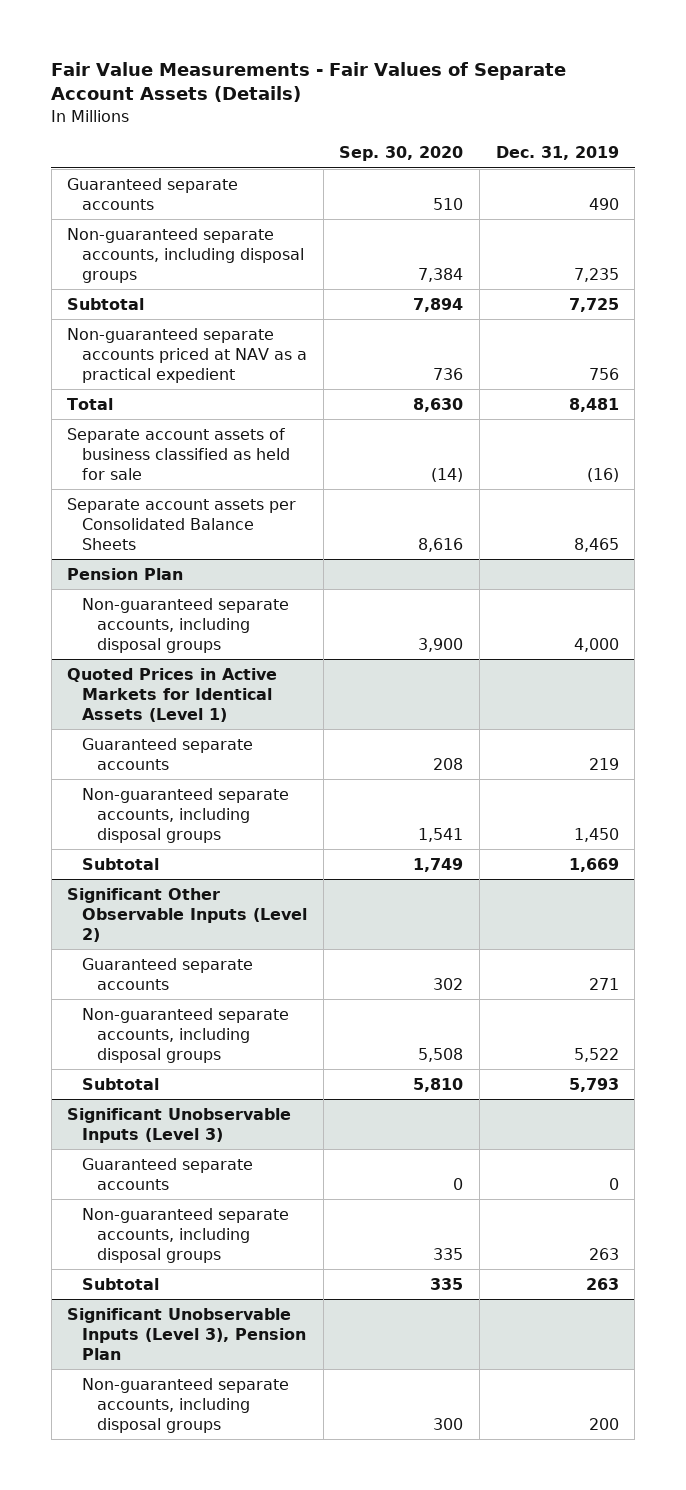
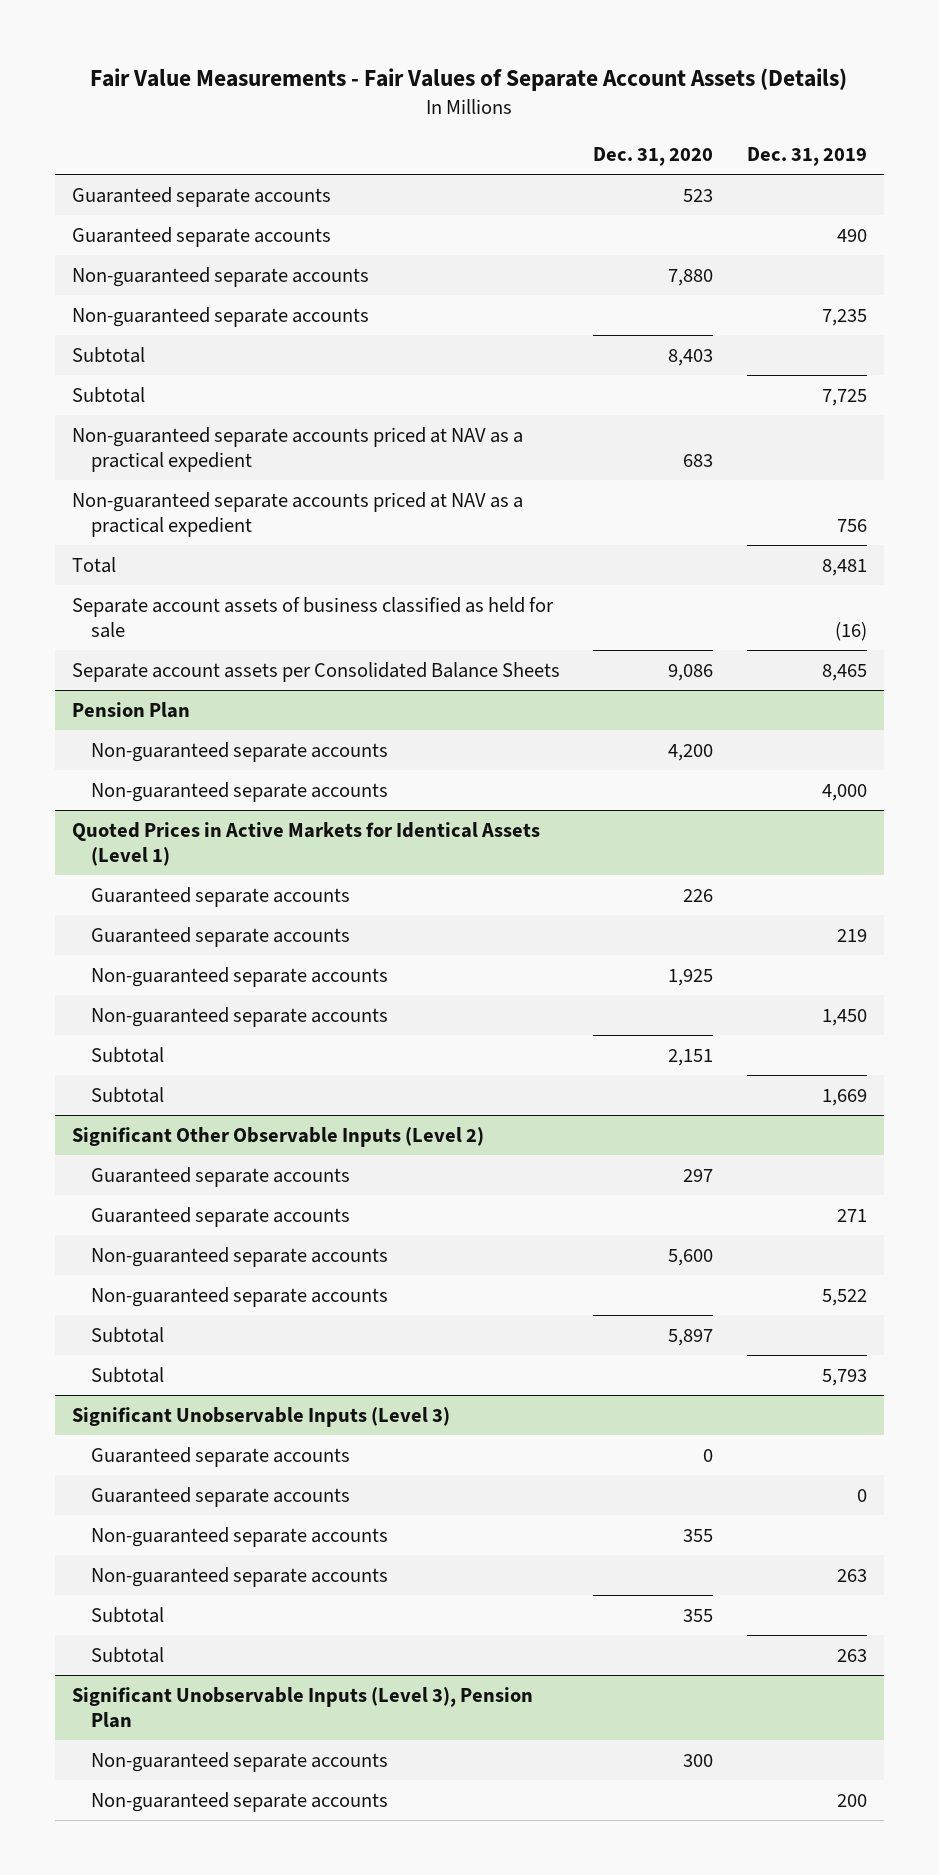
- | Sep. 30, 2020 | Dec. 31, 2019
+ | Dec. 31, 2020 | Dec. 31, 2019
+ Guaranteed separate accounts | 523 |
- Non-guaranteed separate accounts, including disposal groups | 7,384 | 7,235
+ Non-guaranteed separate accounts | 7,880 |
+ Non-guaranteed separate accounts | | 7,235
+ Subtotal | 8,403 |
+ Non-guaranteed separate accounts priced at NAV as a practical expedient | 683 |
@ Pension Plan
- Non-guaranteed separate accounts, including disposal groups | 3,900 | 4,000
+ Non-guaranteed separate accounts | 4,200 |
+ Non-guaranteed separate accounts | | 4,000
@ Quoted Prices in Active Markets for Identical Assets (Level 1)
+ Guaranteed separate accounts | 226 |
- Non-guaranteed separate accounts, including disposal groups | 1,541 | 1,450
+ Non-guaranteed separate accounts | 1,925 |
+ Non-guaranteed separate accounts | | 1,450
+ Subtotal | 2,151 |
@ Significant Other Observable Inputs (Level 2)
+ Guaranteed separate accounts | 297 |
- Non-guaranteed separate accounts, including disposal groups | 5,508 | 5,522
+ Non-guaranteed separate accounts | 5,600 |
+ Non-guaranteed separate accounts | | 5,522
+ Subtotal | 5,897 |
@ Significant Unobservable Inputs (Level 3)
+ Guaranteed separate accounts | 0 |
- Non-guaranteed separate accounts, including disposal groups | 335 | 263
+ Non-guaranteed separate accounts | 355 |
+ Non-guaranteed separate accounts | | 263
+ Subtotal | 355 |
@ Significant Unobservable Inputs (Level 3), Pension Plan
- Non-guaranteed separate accounts, including disposal groups | 300 | 200
+ Non-guaranteed separate accounts | 300 |
+ Non-guaranteed separate accounts | | 200

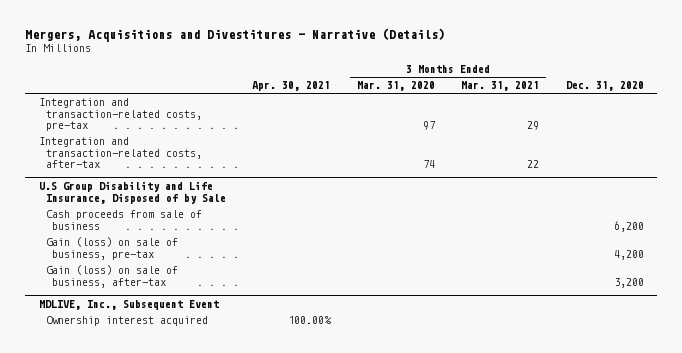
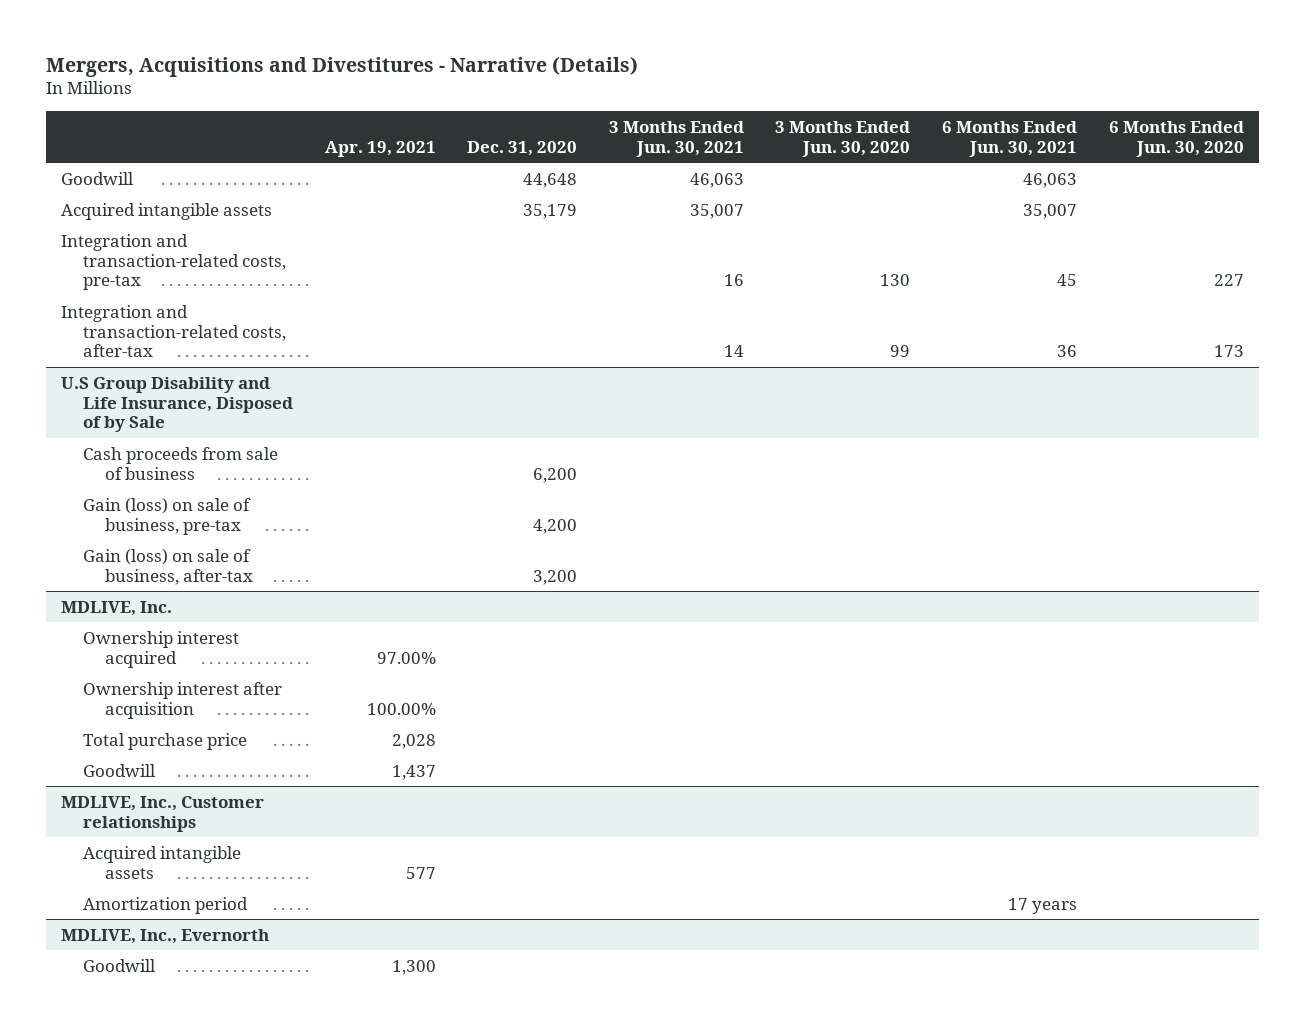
- | Apr. 30, 2021 | 3 Months Ended Mar. 31, 2020 | 3 Months Ended Mar. 31, 2021 | Dec. 31, 2020
+ | Apr. 19, 2021 | Dec. 31, 2020 | 3 Months Ended Jun. 30, 2021 | 3 Months Ended Jun. 30, 2020 | 6 Months Ended Jun. 30, 2021 | 6 Months Ended Jun. 30, 2020
+ Goodwill | | 44,648 | 46,063 | | 46,063 |
+ Acquired intangible assets | | 35,179 | 35,007 | | 35,007 |
- MDLIVE, Inc., Subsequent Event
+ MDLIVE, Inc.
+ Ownership interest after acquisition | 100.00% | | | | |
+ Total purchase price | 2,028 | | | | |
+ Goodwill | 1,437 | | | | |
+ MDLIVE, Inc., Customer relationships
+ Acquired intangible assets | 577 | | | | |
+ Amortization period | | | | | 17 years |
+ MDLIVE, Inc., Evernorth
+ Goodwill | 1,300 | | | | |

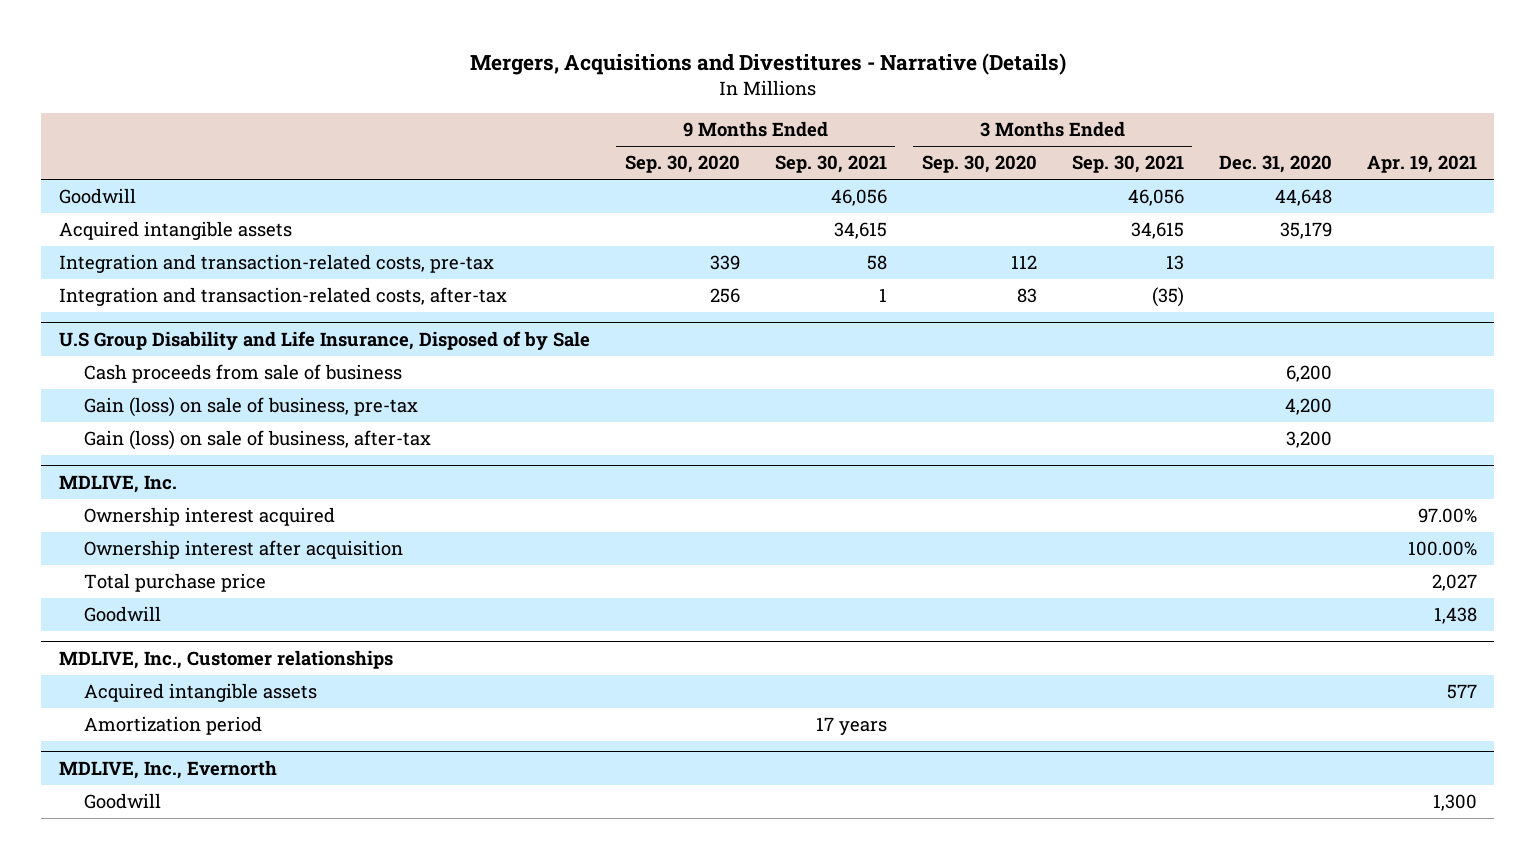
- | Apr. 19, 2021 | Dec. 31, 2020 | 3 Months Ended Jun. 30, 2021 | 3 Months Ended Jun. 30, 2020 | 6 Months Ended Jun. 30, 2021 | 6 Months Ended Jun. 30, 2020
+ | 9 Months Ended Sep. 30, 2020 | 9 Months Ended Sep. 30, 2021 | 3 Months Ended Sep. 30, 2020 | 3 Months Ended Sep. 30, 2021 | Dec. 31, 2020 | Apr. 19, 2021
@ MDLIVE, Inc.
- Total purchase price | 2,028 | | | | |
- Goodwill | 1,437 | | | | |
+ Total purchase price | | | | | | 2,027
+ Goodwill | | | | | | 1,438

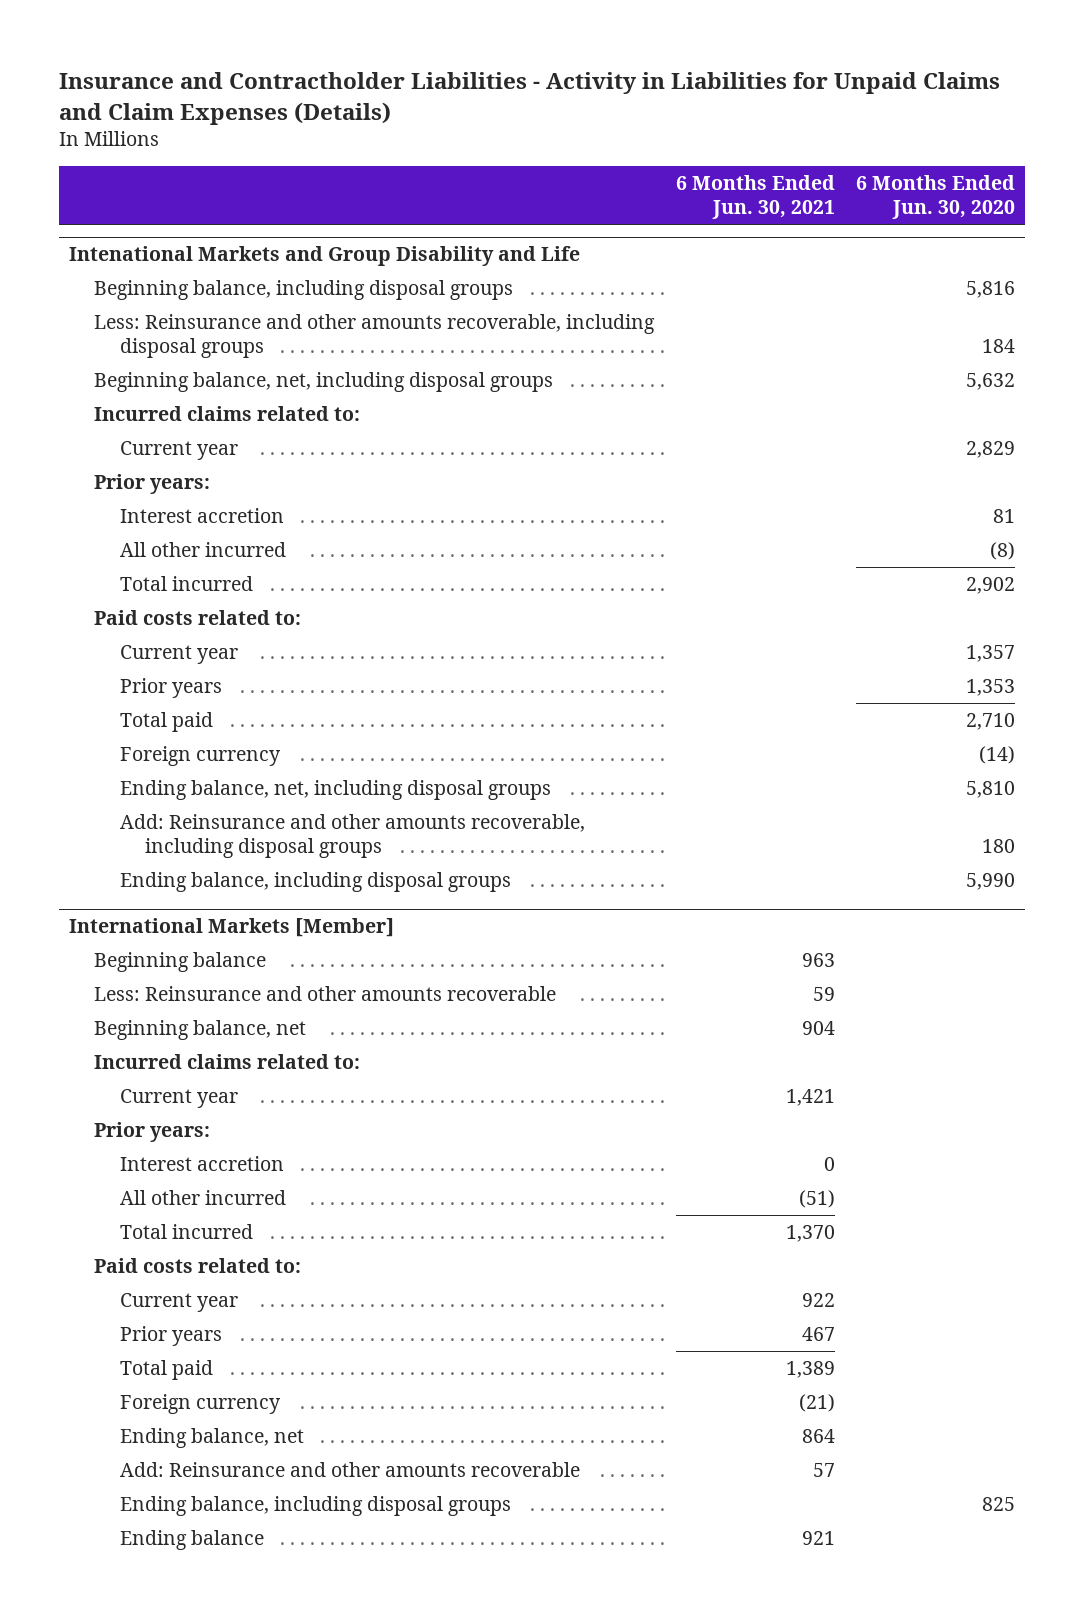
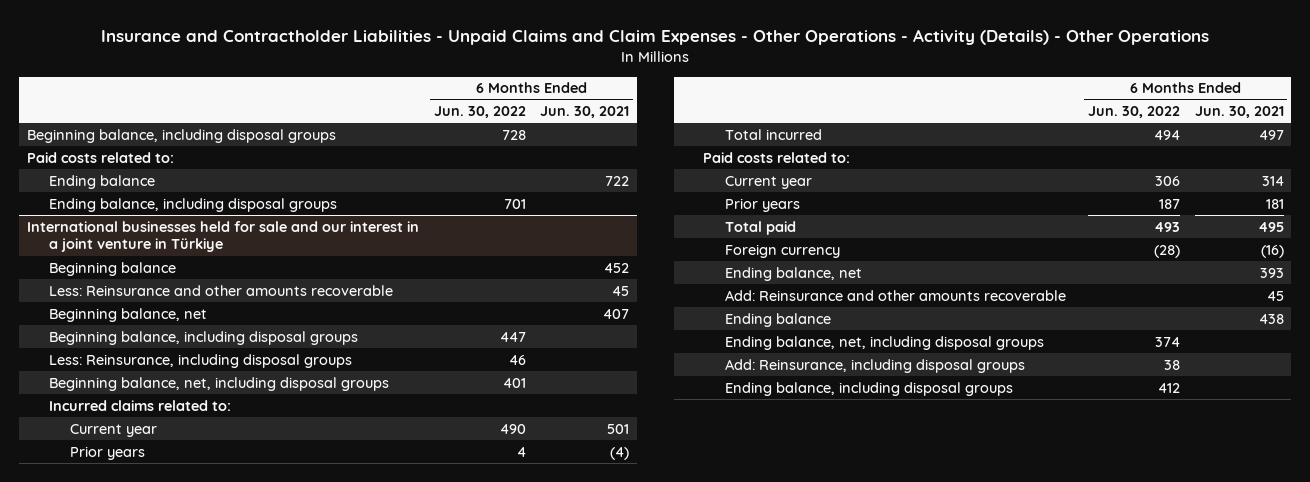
- Insurance and Contractholder Liabilities - Activity in Liabilities for Unpaid Claims and Claim Expenses (Details)
+ Insurance and Contractholder Liabilities - Unpaid Claims and Claim Expenses - Other Operations - Activity (Details) - Other Operations
- | 6 Months Ended Jun. 30, 2021 | 6 Months Ended Jun. 30, 2020
+ | 6 Months Ended Jun. 30, 2022 | 6 Months Ended Jun. 30, 2021
- Intenational Markets and Group Disability and Life
- Beginning balance, including disposal groups | | 5,816
- Less: Reinsurance and other amounts recoverable, including disposal groups | | 184
- Beginning balance, net, including disposal groups | | 5,632
- Incurred claims related to:
- Current year | | 2,829
- Prior years:
- Interest accretion | | 81
- All other incurred | | (8)
- Total incurred | | 2,902
- Paid costs related to:
- Current year | | 1,357
- Prior years | | 1,353
- Total paid | | 2,710
- Foreign currency | | (14)
- Ending balance, net, including disposal groups | | 5,810
- Add: Reinsurance and other amounts recoverable, including disposal groups | | 180
- Ending balance, including disposal groups | | 5,990
- International Markets [Member]
- Beginning balance | 963 |
- Less: Reinsurance and other amounts recoverable | 59 |
- Beginning balance, net | 904 |
- Incurred claims related to:
- Current year | 1,421 |
- Prior years:
- Interest accretion | 0 |
- All other incurred | (51) |
- Total incurred | 1,370 |
- Paid costs related to:
- Current year | 922 |
- Prior years | 467 |
- Total paid | 1,389 |
- Foreign currency | (21) |
- Ending balance, net | 864 |
- Add: Reinsurance and other amounts recoverable | 57 |
- Ending balance, including disposal groups | | 825
- Ending balance | 921 |
+ Beginning balance, including disposal groups | 728 |
+ Paid costs related to:
+ Ending balance | | 722
+ Ending balance, including disposal groups | 701 |
+ International businesses held for sale and our interest in a joint venture in Türkiye
+ Beginning balance | | 452
+ Less: Reinsurance and other amounts recoverable | | 45
+ Beginning balance, net | | 407
+ Beginning balance, including disposal groups | 447 |
+ Less: Reinsurance, including disposal groups | 46 |
+ Beginning balance, net, including disposal groups | 401 |
+ Incurred claims related to:
+ Current year | 490 | 501
+ Prior years | 4 | (4)
+ Total incurred | 494 | 497
+ Paid costs related to:
+ Current year | 306 | 314
+ Prior years | 187 | 181
+ Total paid | 493 | 495
+ Foreign currency | (28) | (16)
+ Ending balance, net | | 393
+ Add: Reinsurance and other amounts recoverable | | 45
+ Ending balance | | 438
+ Ending balance, net, including disposal groups | 374 |
+ Add: Reinsurance, including disposal groups | 38 |
+ Ending balance, including disposal groups | 412 |

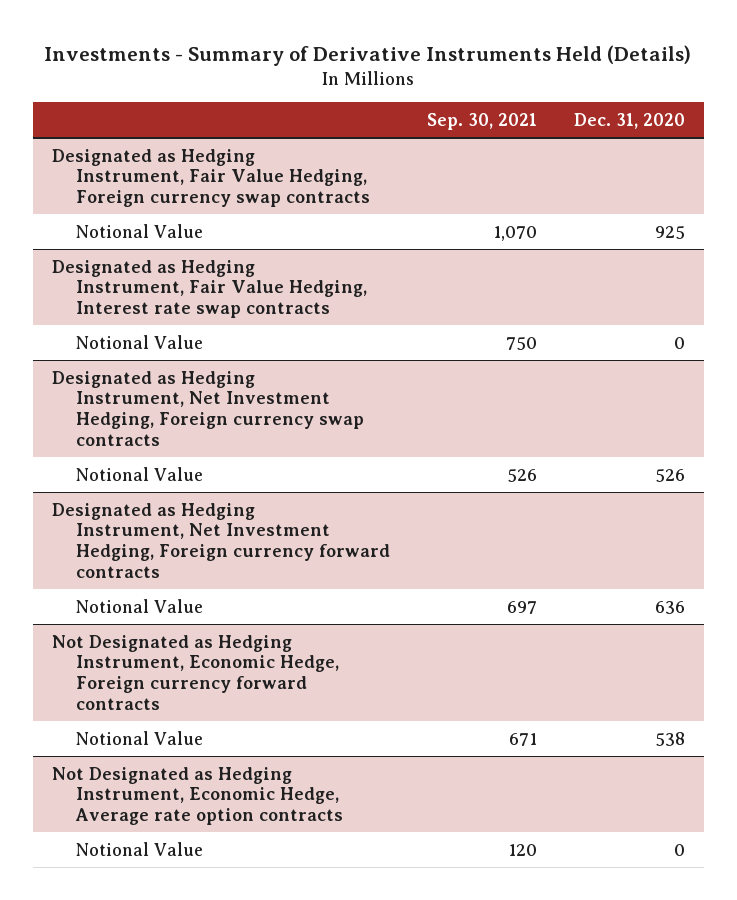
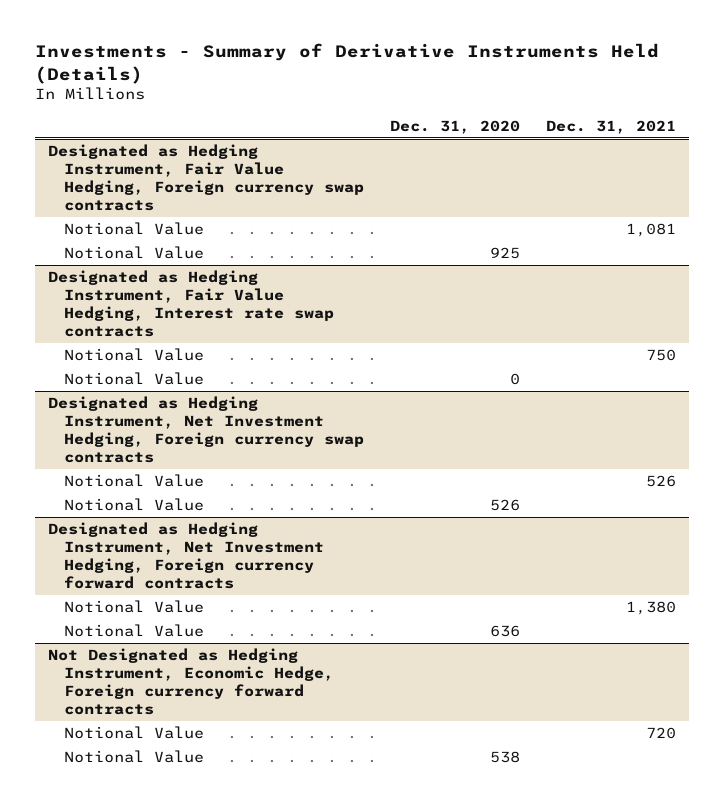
- | Sep. 30, 2021 | Dec. 31, 2020
+ | Dec. 31, 2020 | Dec. 31, 2021
@ Designated as Hedging Instrument, Fair Value Hedging, Foreign currency swap contracts
+ Notional Value | | 1,081
@ Designated as Hedging Instrument, Fair Value Hedging, Interest rate swap contracts
+ Notional Value | | 750
@ Designated as Hedging Instrument, Net Investment Hedging, Foreign currency swap contracts
+ Notional Value | | 526
@ Designated as Hedging Instrument, Net Investment Hedging, Foreign currency forward contracts
+ Notional Value | | 1,380
@ Not Designated as Hedging Instrument, Economic Hedge, Foreign currency forward contracts
+ Notional Value | | 720
- Not Designated as Hedging Instrument, Economic Hedge, Average rate option contracts
- Notional Value | 120 | 0

